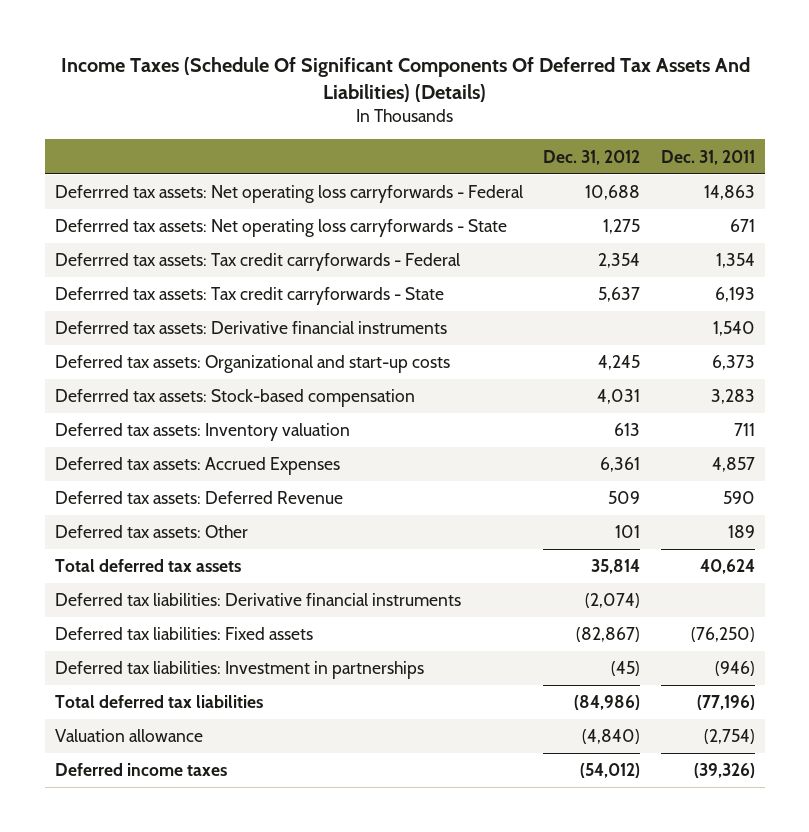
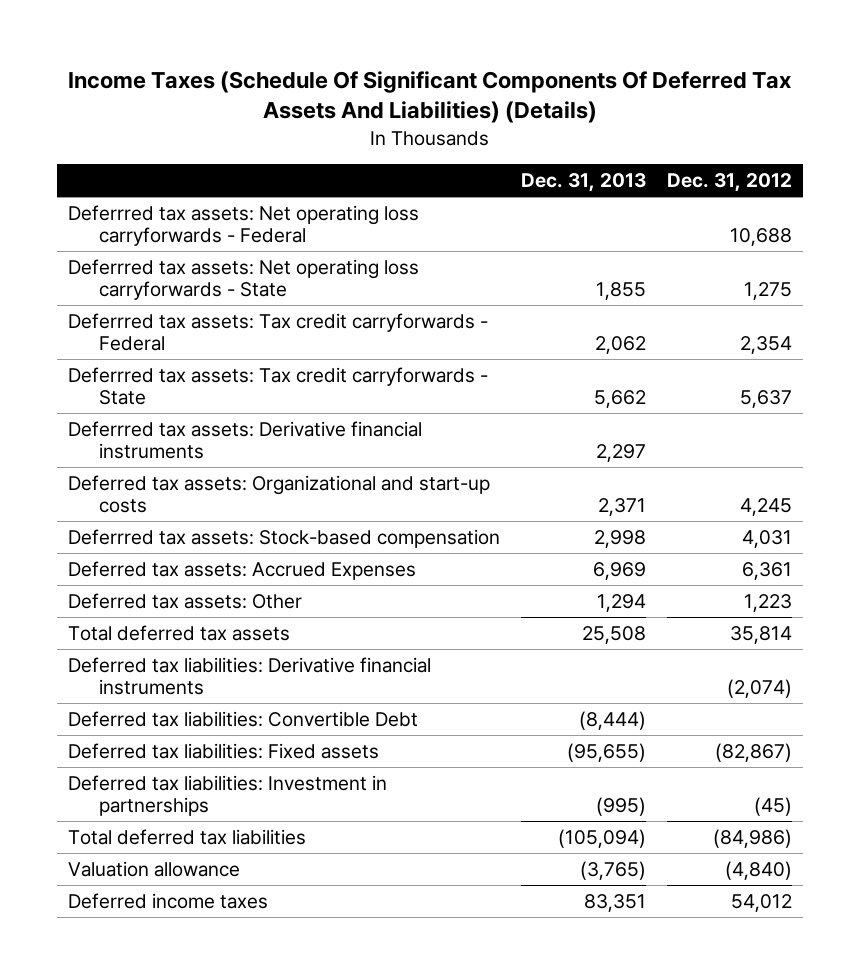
- | Dec. 31, 2012 | Dec. 31, 2011
+ | Dec. 31, 2013 | Dec. 31, 2012
- Deferred tax assets: Inventory valuation | 613 | 711
- Deferred tax assets: Deferred Revenue | 509 | 590
- Deferred tax assets: Other | 101 | 189
+ Deferred tax assets: Other | 1,294 | 1,223
+ Deferred tax liabilities: Convertible Debt | (8,444) |
- Deferred income taxes | (54,012) | (39,326)
+ Deferred income taxes | 83,351 | 54,012

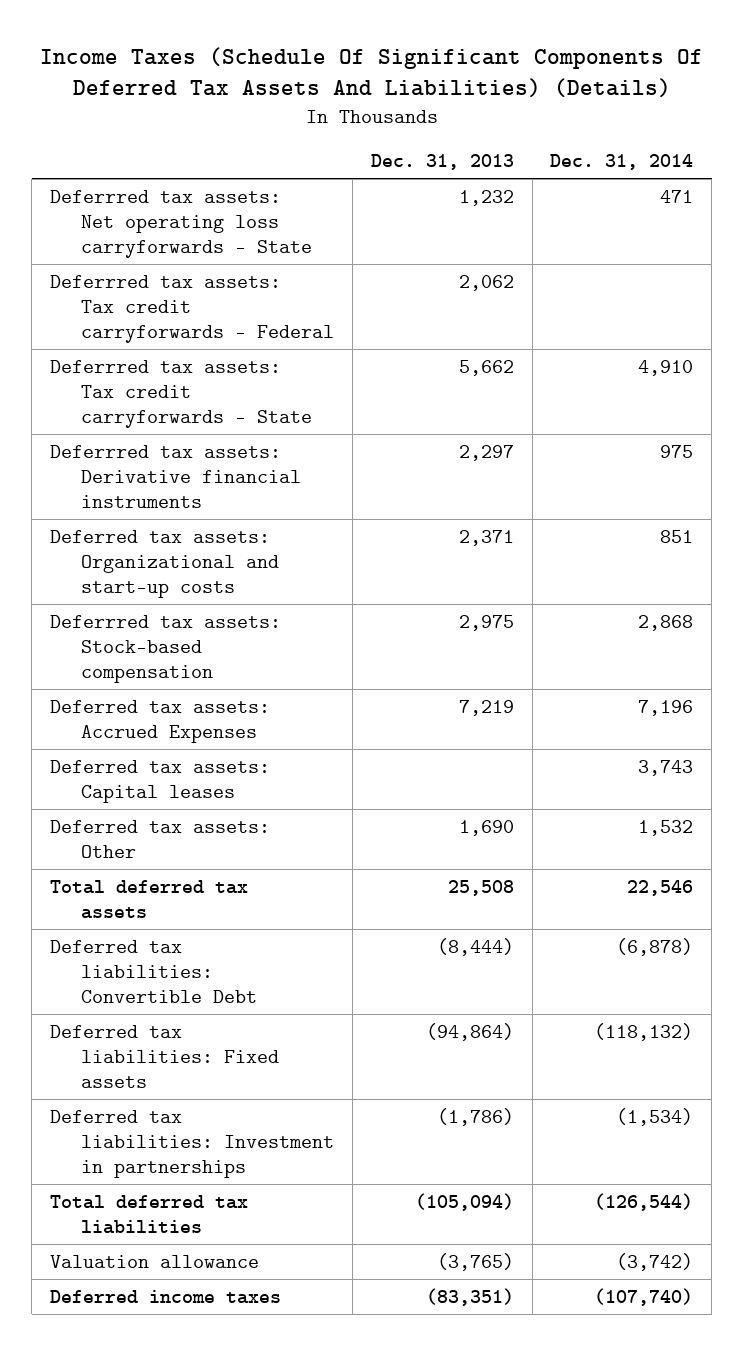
- | Dec. 31, 2013 | Dec. 31, 2012
+ | Dec. 31, 2013 | Dec. 31, 2014
- Deferrred tax assets: Net operating loss carryforwards - Federal | | 10,688
- Deferrred tax assets: Net operating loss carryforwards - State | 1,855 | 1,275
+ Deferrred tax assets: Net operating loss carryforwards - State | 1,232 | 471
- Deferrred tax assets: Stock-based compensation | 2,998 | 4,031
- Deferred tax assets: Accrued Expenses | 6,969 | 6,361
- Deferred tax assets: Other | 1,294 | 1,223
+ Deferrred tax assets: Stock-based compensation | 2,975 | 2,868
+ Deferred tax assets: Accrued Expenses | 7,219 | 7,196
+ Deferred tax assets: Capital leases | | 3,743
+ Deferred tax assets: Other | 1,690 | 1,532
- Deferred tax liabilities: Derivative financial instruments | | (2,074)
- Deferred tax liabilities: Fixed assets | (95,655) | (82,867)
- Deferred tax liabilities: Investment in partnerships | (995) | (45)
+ Deferred tax liabilities: Fixed assets | (94,864) | (118,132)
+ Deferred tax liabilities: Investment in partnerships | (1,786) | (1,534)
- Deferred income taxes | 83,351 | 54,012
+ Deferred income taxes | (83,351) | (107,740)

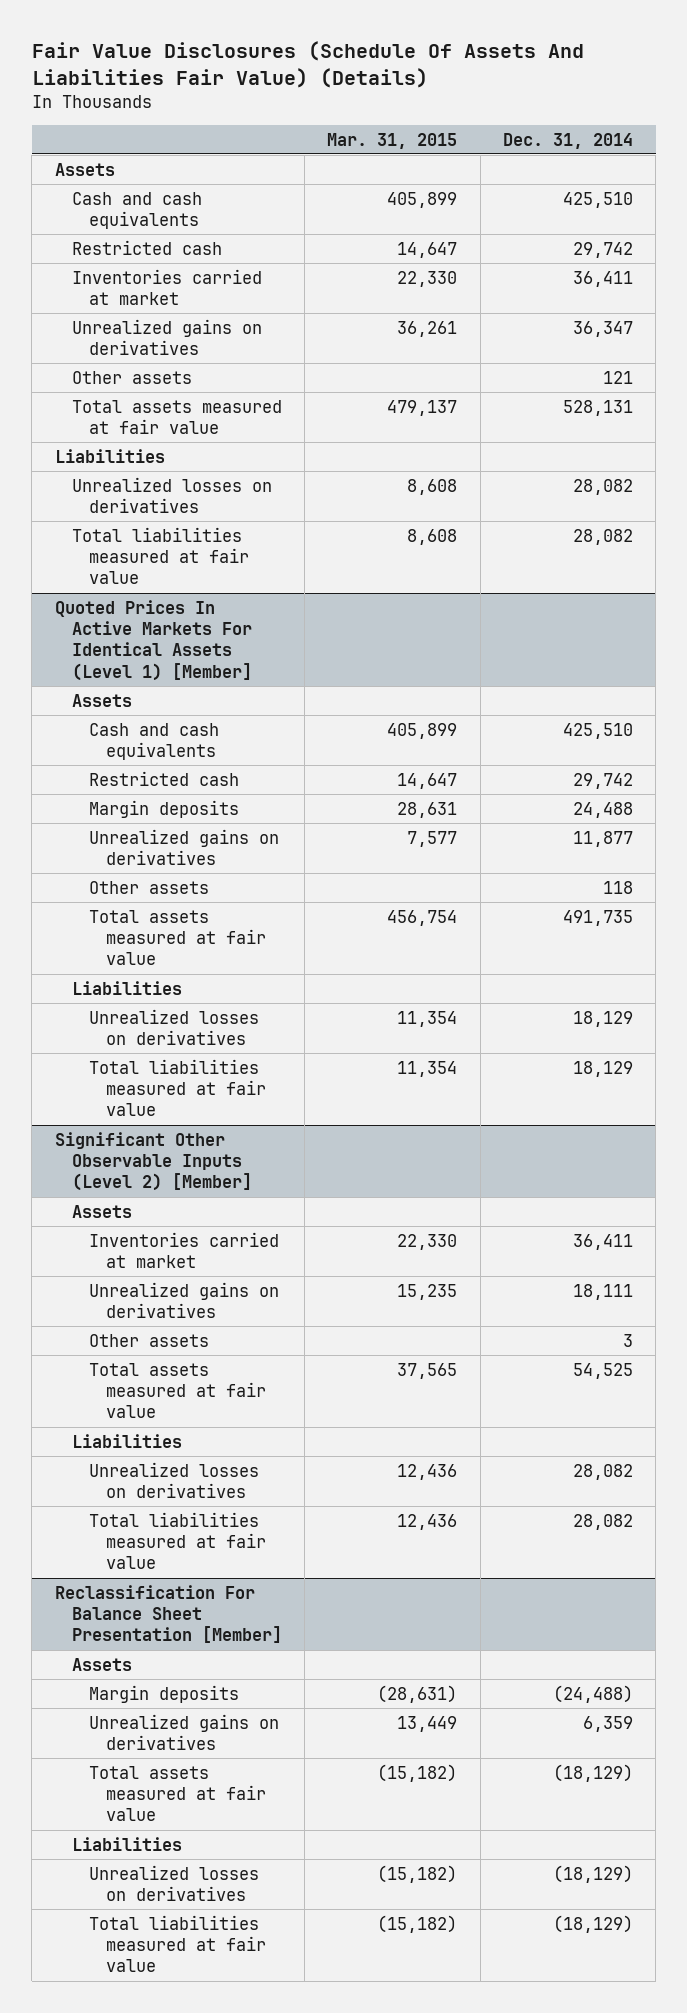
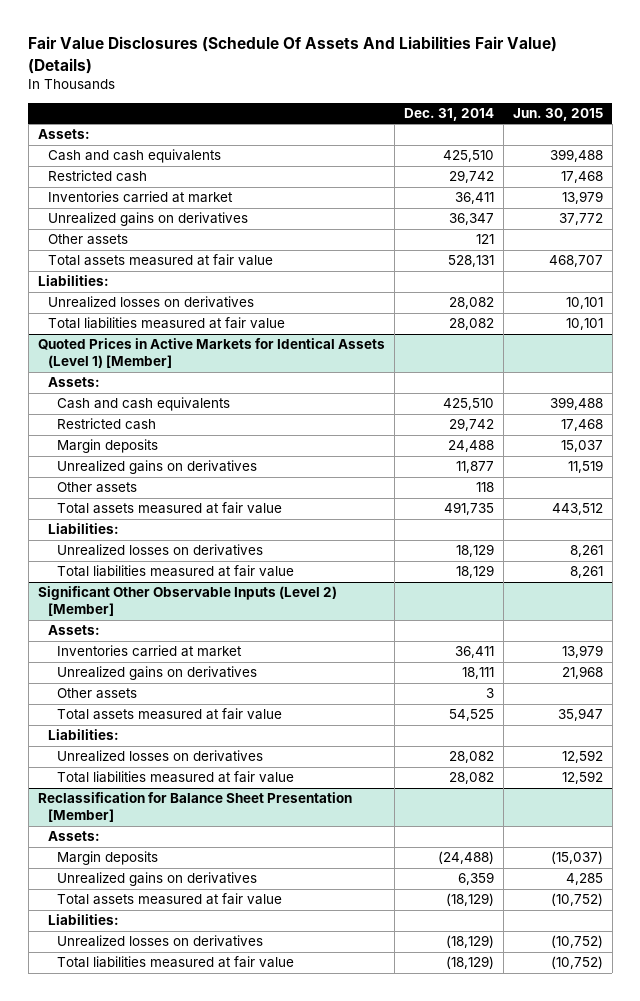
- | Mar. 31, 2015 | Dec. 31, 2014
+ | Dec. 31, 2014 | Jun. 30, 2015
- Assets
+ Assets:
- Liabilities
+ Liabilities:
- Quoted Prices In Active Markets For Identical Assets (Level 1) [Member]
- Assets
+ Quoted Prices in Active Markets for Identical Assets (Level 1) [Member]
+ Assets:
- Liabilities
+ Liabilities:
@ Significant Other Observable Inputs (Level 2) [Member]
- Assets
+ Assets:
- Liabilities
+ Liabilities:
- Reclassification For Balance Sheet Presentation [Member]
- Assets
+ Reclassification for Balance Sheet Presentation [Member]
+ Assets:
- Liabilities
+ Liabilities:

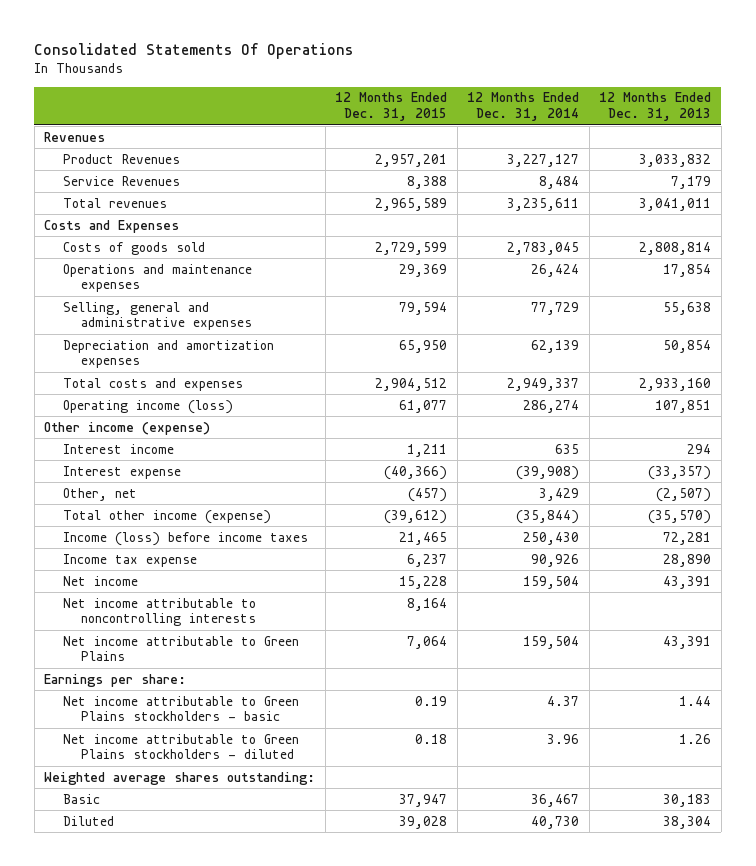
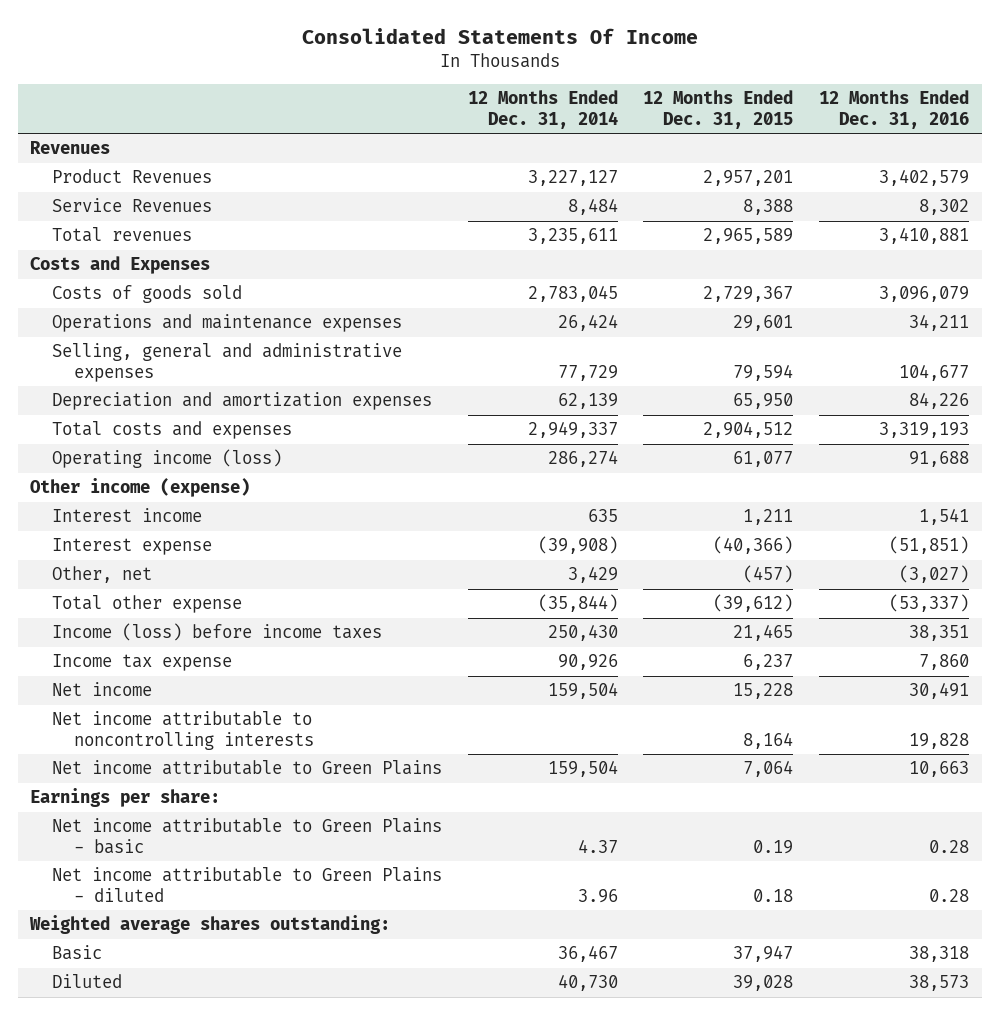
- Consolidated Statements Of Operations
+ Consolidated Statements Of Income
- | 12 Months Ended Dec. 31, 2015 | 12 Months Ended Dec. 31, 2014 | 12 Months Ended Dec. 31, 2013
+ | 12 Months Ended Dec. 31, 2014 | 12 Months Ended Dec. 31, 2015 | 12 Months Ended Dec. 31, 2016
- Costs of goods sold | 2,729,599 | 2,783,045 | 2,808,814
- Operations and maintenance expenses | 29,369 | 26,424 | 17,854
+ Costs of goods sold | 2,783,045 | 2,729,367 | 3,096,079
+ Operations and maintenance expenses | 26,424 | 29,601 | 34,211
- Total other income (expense) | (39,612) | (35,844) | (35,570)
+ Total other expense | (35,844) | (39,612) | (53,337)
- Net income attributable to Green Plains stockholders - basic | 0.19 | 4.37 | 1.44
- Net income attributable to Green Plains stockholders - diluted | 0.18 | 3.96 | 1.26
+ Net income attributable to Green Plains - basic | 4.37 | 0.19 | 0.28
+ Net income attributable to Green Plains - diluted | 3.96 | 0.18 | 0.28

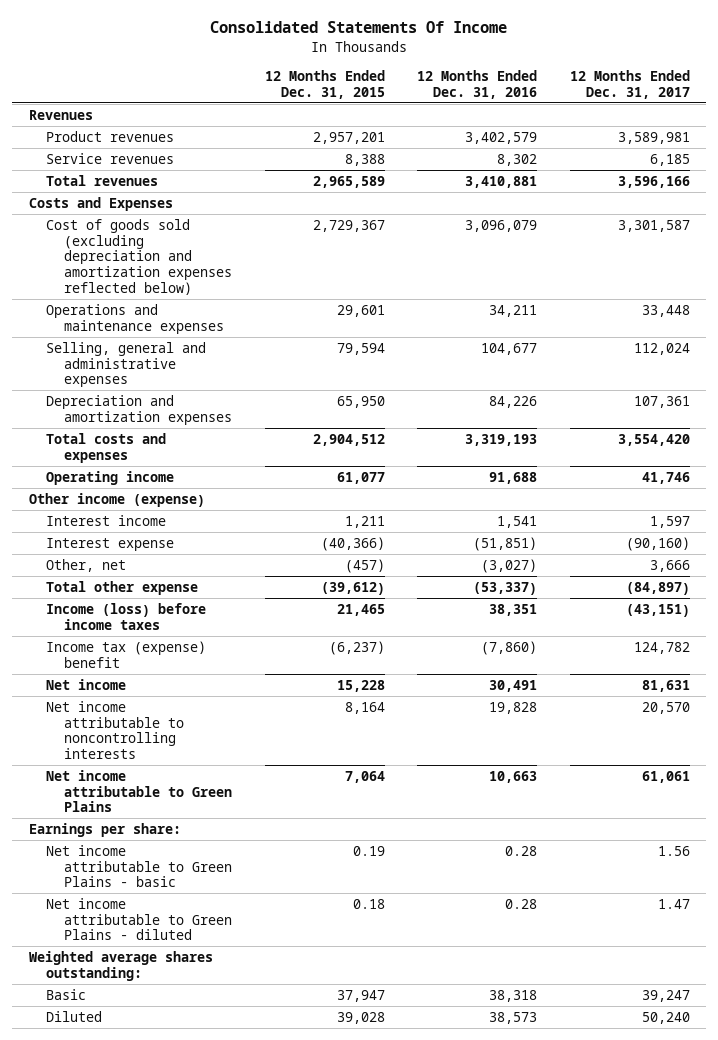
- | 12 Months Ended Dec. 31, 2014 | 12 Months Ended Dec. 31, 2015 | 12 Months Ended Dec. 31, 2016
+ | 12 Months Ended Dec. 31, 2015 | 12 Months Ended Dec. 31, 2016 | 12 Months Ended Dec. 31, 2017
- Product Revenues | 3,227,127 | 2,957,201 | 3,402,579
- Service Revenues | 8,484 | 8,388 | 8,302
+ Product revenues | 2,957,201 | 3,402,579 | 3,589,981
+ Service revenues | 8,388 | 8,302 | 6,185
- Costs of goods sold | 2,783,045 | 2,729,367 | 3,096,079
+ Cost of goods sold (excluding depreciation and amortization expenses reflected below) | 2,729,367 | 3,096,079 | 3,301,587
- Operating income (loss) | 286,274 | 61,077 | 91,688
+ Operating income | 61,077 | 91,688 | 41,746
- Income tax expense | 90,926 | 6,237 | 7,860
+ Income tax (expense) benefit | (6,237) | (7,860) | 124,782

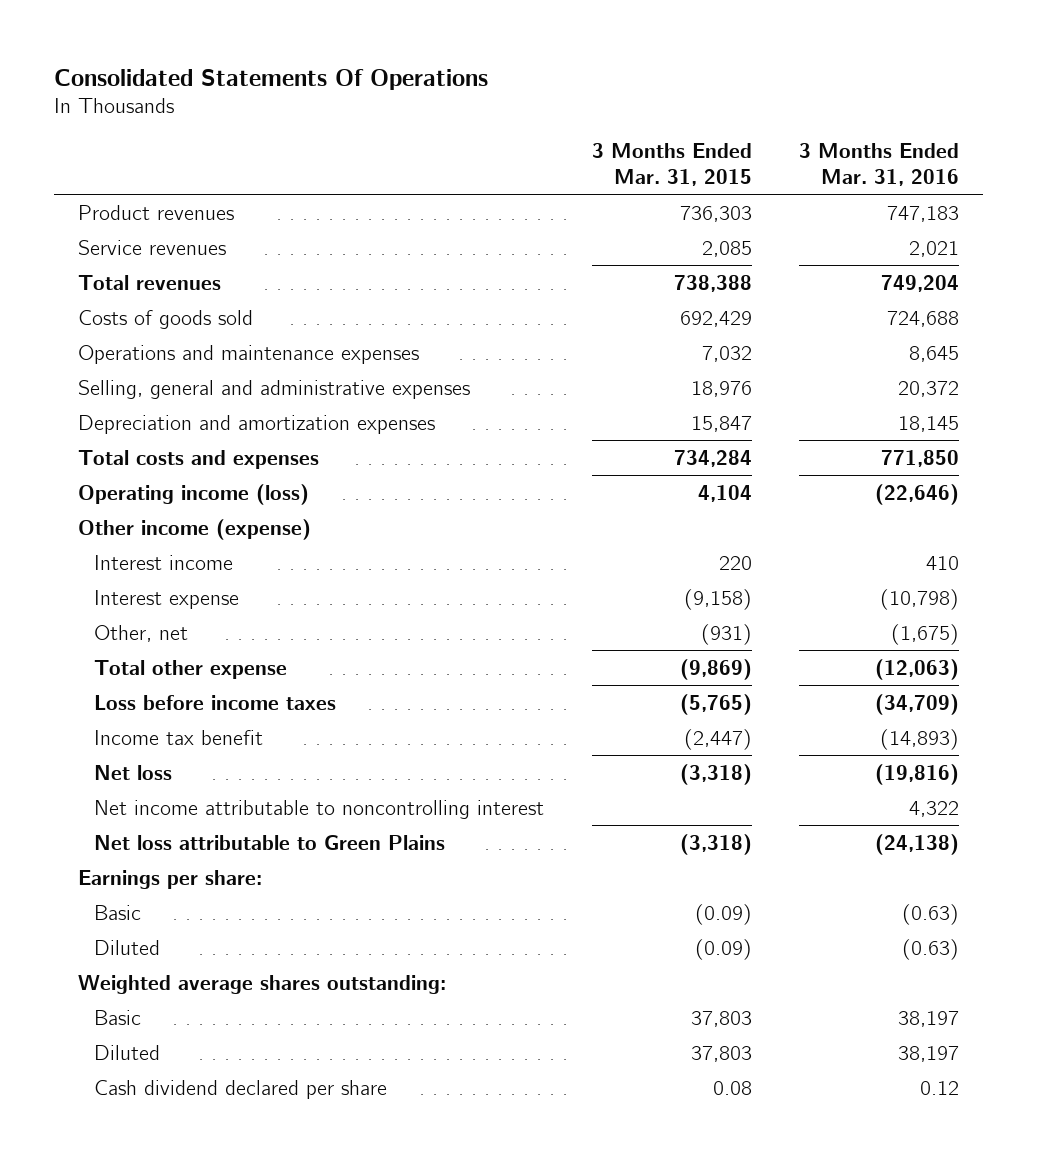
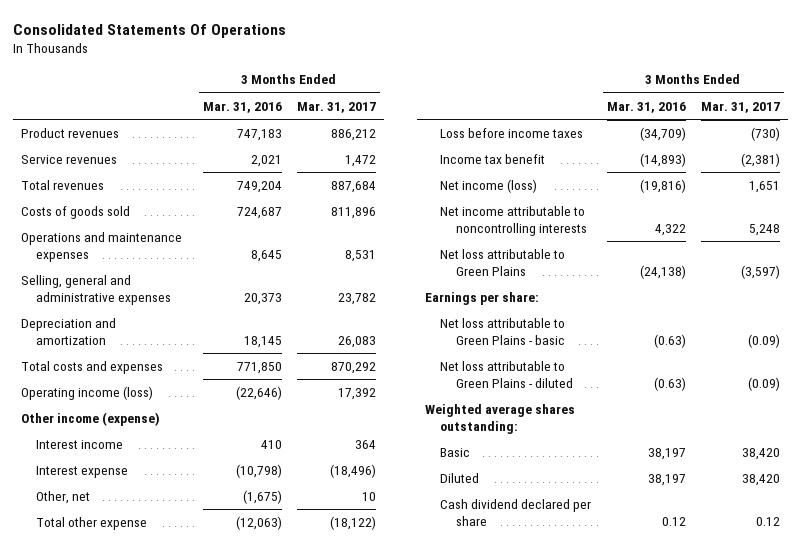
- | 3 Months Ended Mar. 31, 2015 | 3 Months Ended Mar. 31, 2016
+ | 3 Months Ended Mar. 31, 2016 | 3 Months Ended Mar. 31, 2017
- Costs of goods sold | 692,429 | 724,688
+ Costs of goods sold | 724,687 | 811,896
- Selling, general and administrative expenses | 18,976 | 20,372
- Depreciation and amortization expenses | 15,847 | 18,145
+ Selling, general and administrative expenses | 20,373 | 23,782
+ Depreciation and amortization | 18,145 | 26,083
- Net loss | (3,318) | (19,816)
- Net income attributable to noncontrolling interest | | 4,322
+ Net income (loss) | (19,816) | 1,651
+ Net income attributable to noncontrolling interests | 4,322 | 5,248
- Basic | (0.09) | (0.63)
- Diluted | (0.09) | (0.63)
+ Net loss attributable to Green Plains - basic | (0.63) | (0.09)
+ Net loss attributable to Green Plains - diluted | (0.63) | (0.09)

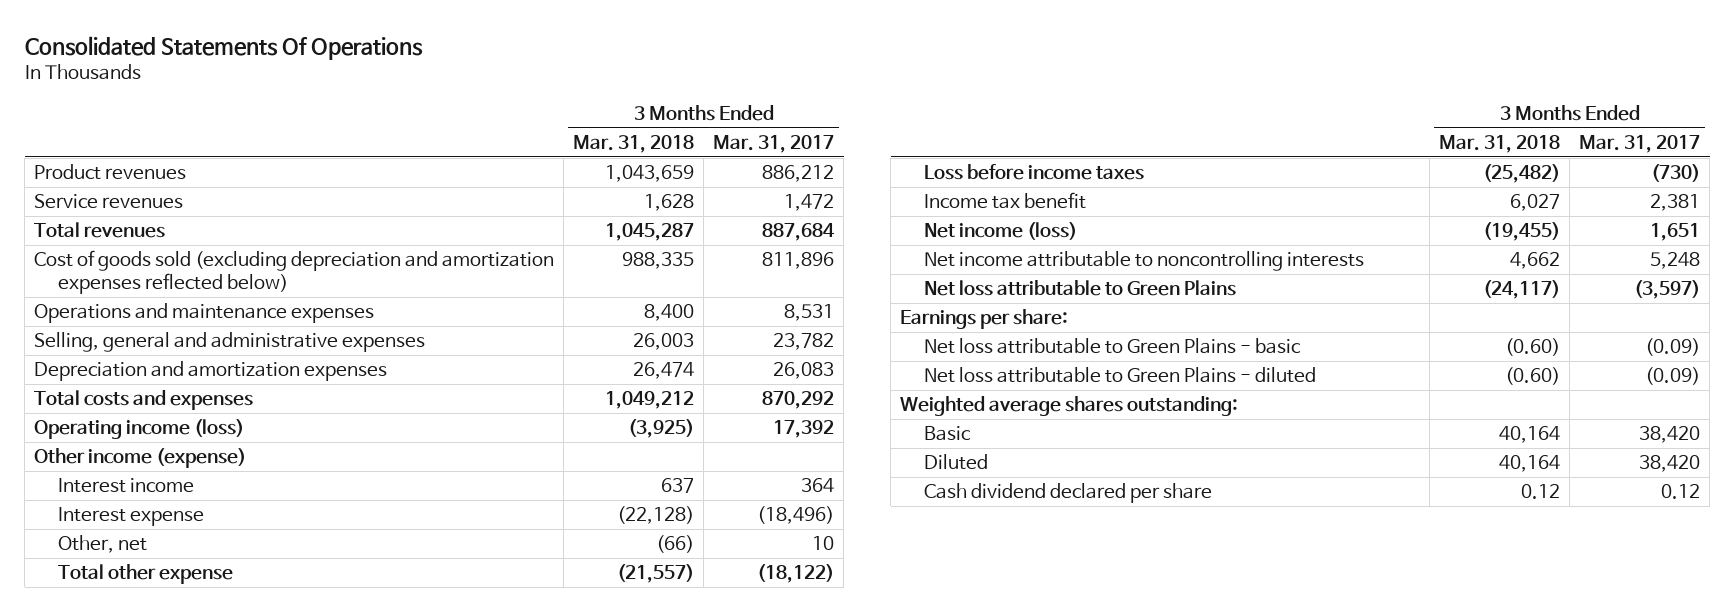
- | 3 Months Ended Mar. 31, 2016 | 3 Months Ended Mar. 31, 2017
+ | 3 Months Ended Mar. 31, 2018 | 3 Months Ended Mar. 31, 2017
- Costs of goods sold | 724,687 | 811,896
+ Cost of goods sold (excluding depreciation and amortization expenses reflected below) | 988,335 | 811,896
- Depreciation and amortization | 18,145 | 26,083
+ Depreciation and amortization expenses | 26,474 | 26,083
- Income tax benefit | (14,893) | (2,381)
+ Income tax benefit | 6,027 | 2,381

